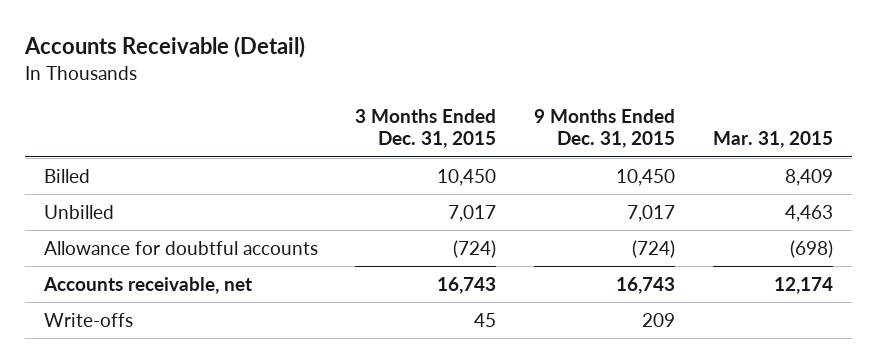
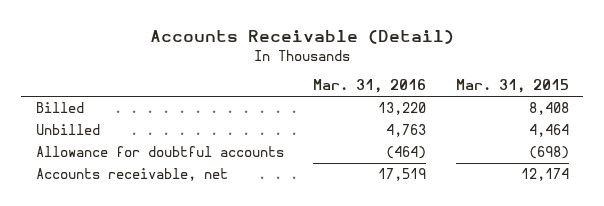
- | 3 Months Ended Dec. 31, 2015 | 9 Months Ended Dec. 31, 2015 | Mar. 31, 2015
+ | Mar. 31, 2016 | Mar. 31, 2015
- Billed | 10,450 | 10,450 | 8,409
- Unbilled | 7,017 | 7,017 | 4,463
+ Billed | 13,220 | 8,408
+ Unbilled | 4,763 | 4,464
- Write-offs | 45 | 209 |

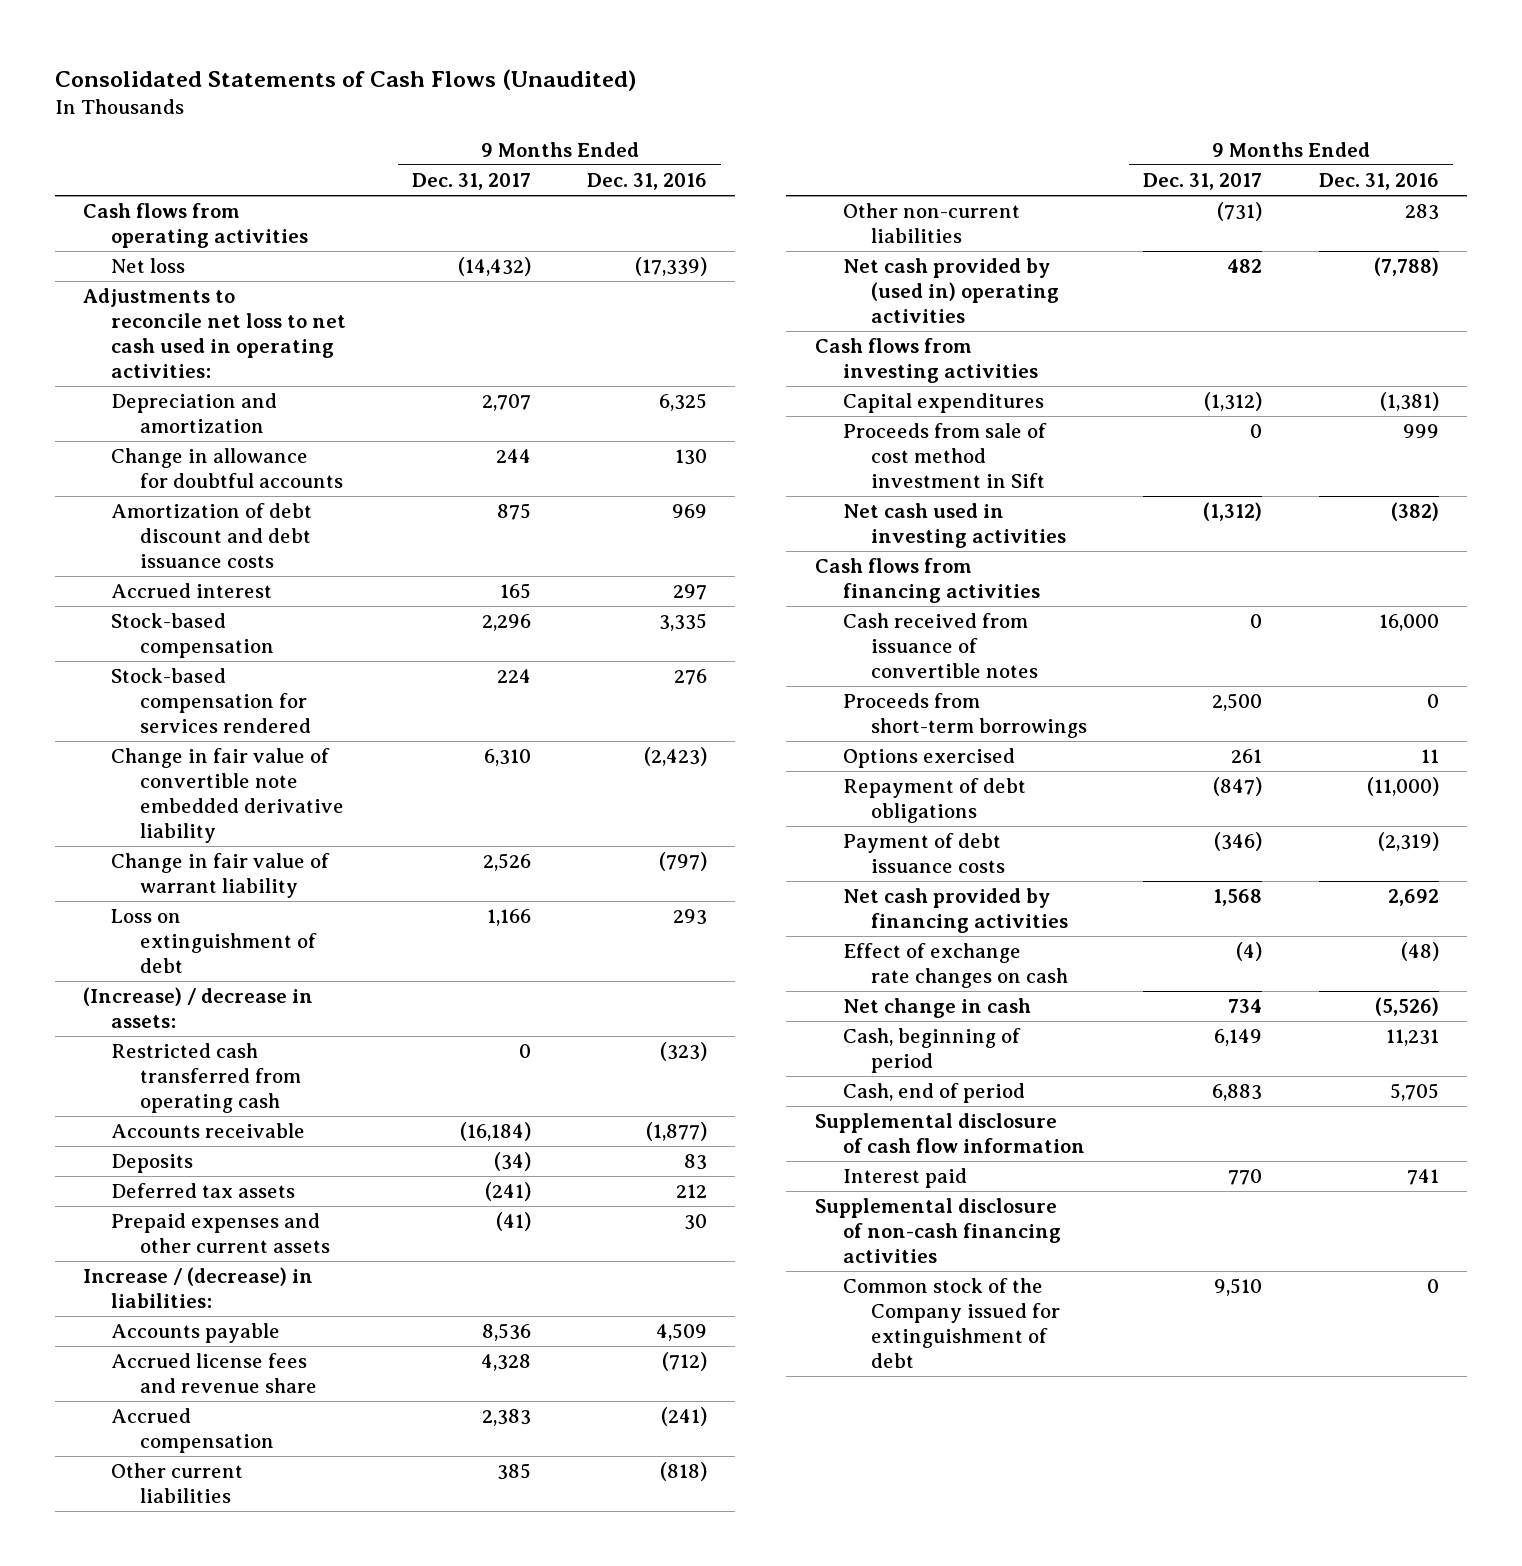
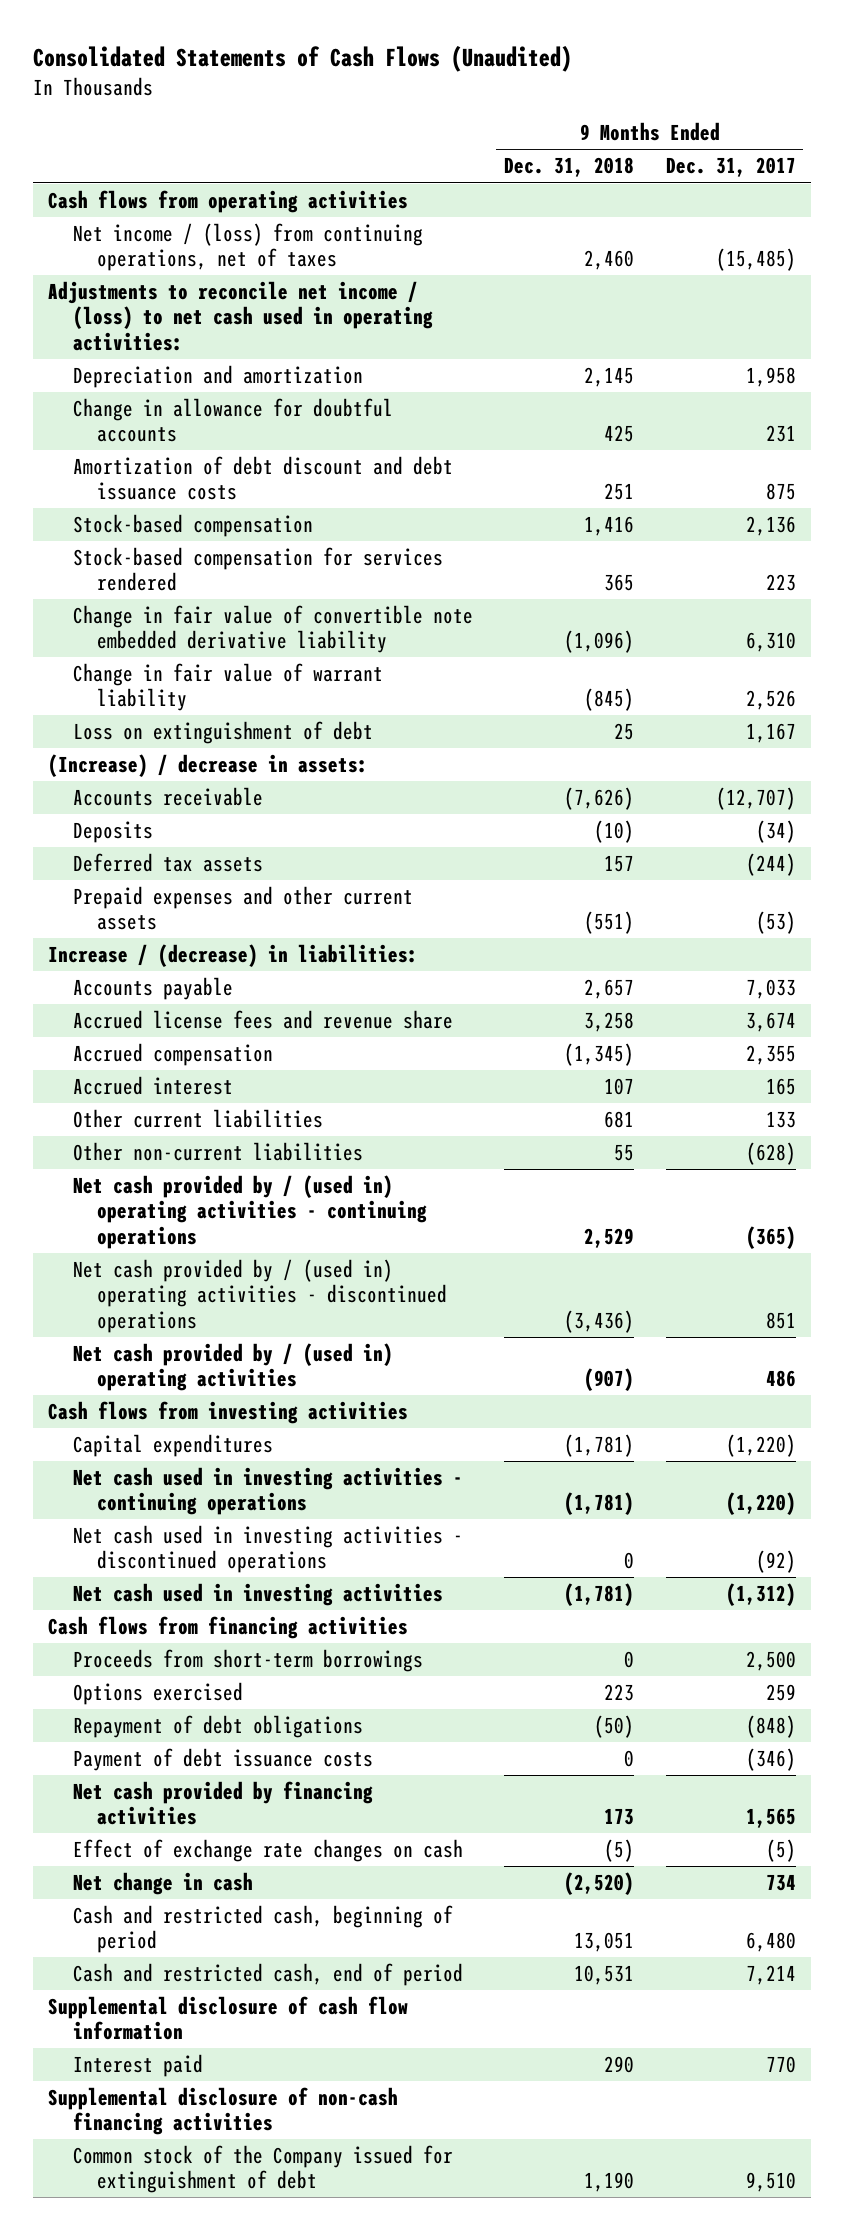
- | 9 Months Ended Dec. 31, 2017 | 9 Months Ended Dec. 31, 2016
+ | 9 Months Ended Dec. 31, 2018 | 9 Months Ended Dec. 31, 2017
- Net loss | (14,432) | (17,339)
- Adjustments to reconcile net loss to net cash used in operating activities:
- Depreciation and amortization | 2,707 | 6,325
- Change in allowance for doubtful accounts | 244 | 130
+ Net income / (loss) from continuing operations, net of taxes | 2,460 | (15,485)
+ Adjustments to reconcile net income / (loss) to net cash used in operating activities:
+ Depreciation and amortization | 2,145 | 1,958
+ Change in allowance for doubtful accounts | 425 | 231
- Stock-based compensation | 2,296 | 3,335
- Stock-based compensation for services rendered | 224 | 276
+ Stock-based compensation | 1,416 | 2,136
+ Stock-based compensation for services rendered | 365 | 223
- Loss on extinguishment of debt | 1,166 | 293
+ Loss on extinguishment of debt | 25 | 1,167
- Restricted cash transferred from operating cash | 0 | (323)
- Accounts receivable | (16,184) | (1,877)
+ Accounts receivable | (7,626) | (12,707)
- Deferred tax assets | (241) | 212
- Prepaid expenses and other current assets | (41) | 30
+ Deferred tax assets | 157 | (244)
+ Prepaid expenses and other current assets | (551) | (53)
- Accounts payable | 8,536 | 4,509
- Accrued license fees and revenue share | 4,328 | (712)
- Accrued compensation | 2,383 | (241)
- Other current liabilities | 385 | (818)
- Other non-current liabilities | (731) | 283
- Net cash provided by (used in) operating activities | 482 | (7,788)
+ Accounts payable | 2,657 | 7,033
+ Accrued license fees and revenue share | 3,258 | 3,674
+ Accrued compensation | (1,345) | 2,355
moved down: Accrued interest | 107 | 165
+ Other current liabilities | 681 | 133
+ Other non-current liabilities | 55 | (628)
+ Net cash provided by / (used in) operating activities - continuing operations | 2,529 | (365)
+ Net cash provided by / (used in) operating activities - discontinued operations | (3,436) | 851
+ Net cash provided by / (used in) operating activities | (907) | 486
- Capital expenditures | (1,312) | (1,381)
- Proceeds from sale of cost method investment in Sift | 0 | 999
+ Capital expenditures | (1,781) | (1,220)
+ Net cash used in investing activities - continuing operations | (1,781) | (1,220)
+ Net cash used in investing activities - discontinued operations | 0 | (92)
- Cash received from issuance of convertible notes | 0 | 16,000
- Options exercised | 261 | 11
- Repayment of debt obligations | (847) | (11,000)
+ Options exercised | 223 | 259
+ Repayment of debt obligations | (50) | (848)
- Net cash provided by financing activities | 1,568 | 2,692
- Effect of exchange rate changes on cash | (4) | (48)
+ Net cash provided by financing activities | 173 | 1,565
+ Effect of exchange rate changes on cash | (5) | (5)
- Cash, beginning of period | 6,149 | 11,231
- Cash, end of period | 6,883 | 5,705
+ Cash and restricted cash, beginning of period | 13,051 | 6,480
+ Cash and restricted cash, end of period | 10,531 | 7,214

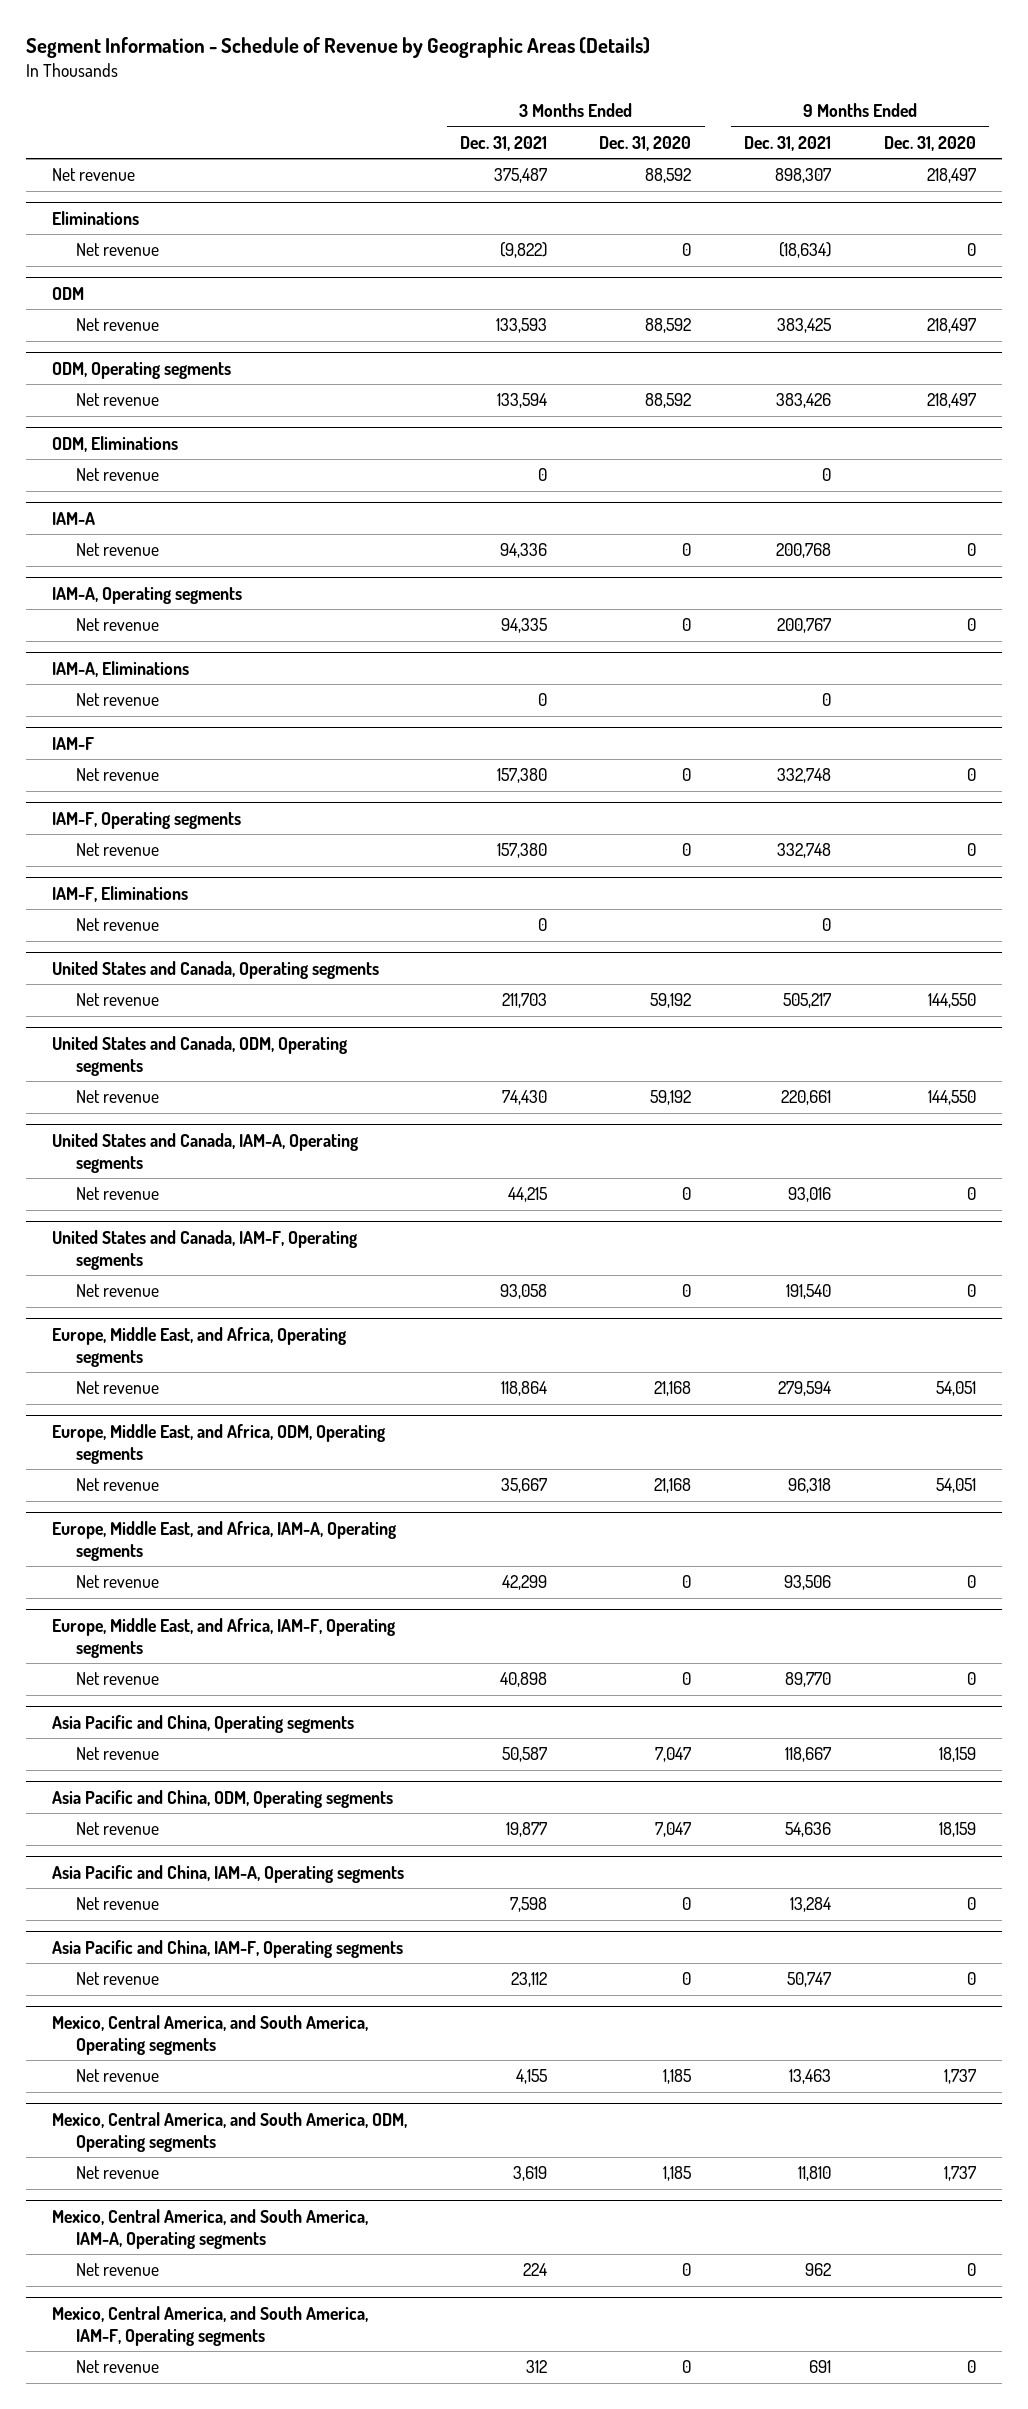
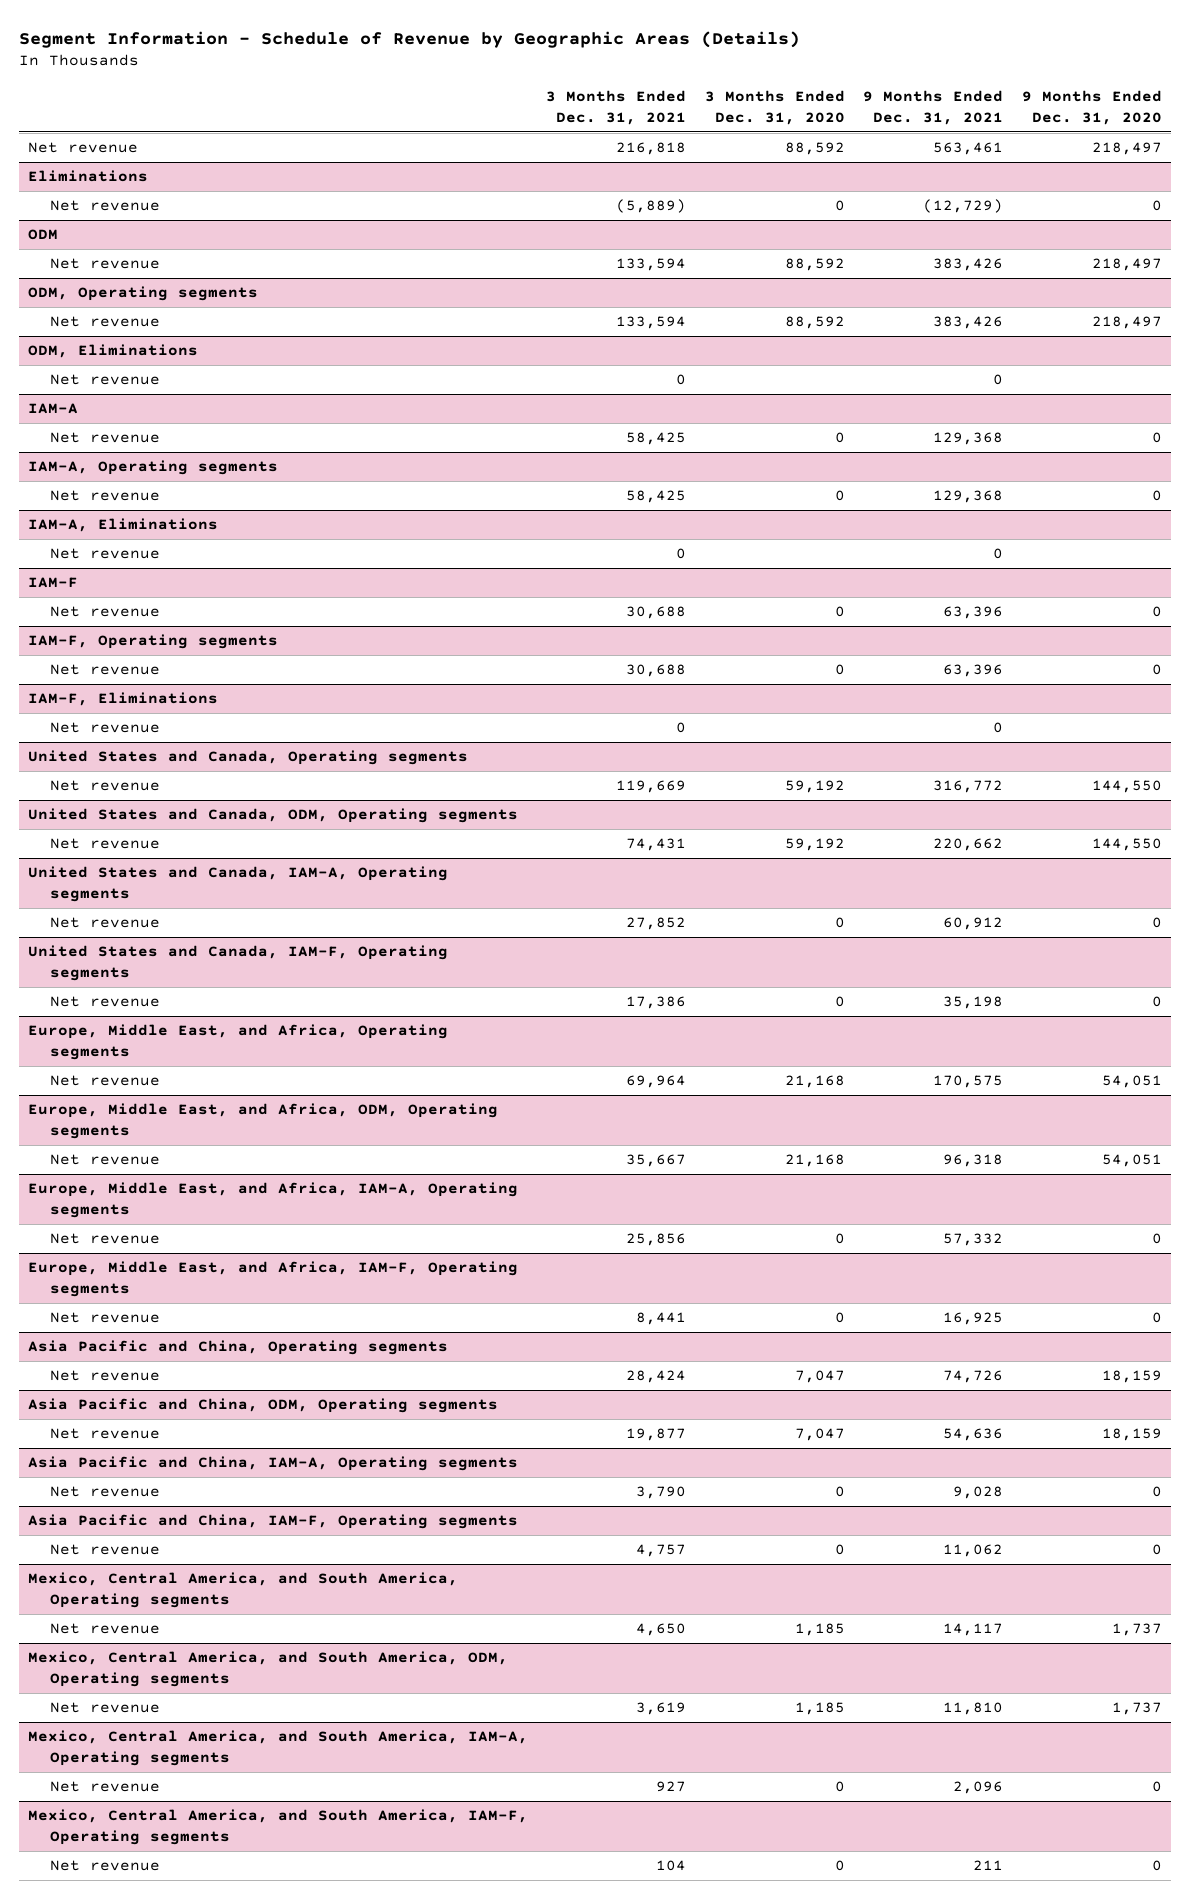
- Net revenue | 375,487 | 88,592 | 898,307 | 218,497
+ Net revenue | 216,818 | 88,592 | 563,461 | 218,497
@ Eliminations
- Net revenue | (9,822) | 0 | (18,634) | 0
+ Net revenue | (5,889) | 0 | (12,729) | 0
@ ODM
- Net revenue | 133,593 | 88,592 | 383,425 | 218,497
+ Net revenue | 133,594 | 88,592 | 383,426 | 218,497
@ IAM-A
- Net revenue | 94,336 | 0 | 200,768 | 0
+ Net revenue | 58,425 | 0 | 129,368 | 0
@ IAM-A, Operating segments
- Net revenue | 94,335 | 0 | 200,767 | 0
+ Net revenue | 58,425 | 0 | 129,368 | 0
@ IAM-F
- Net revenue | 157,380 | 0 | 332,748 | 0
+ Net revenue | 30,688 | 0 | 63,396 | 0
@ IAM-F, Operating segments
- Net revenue | 157,380 | 0 | 332,748 | 0
+ Net revenue | 30,688 | 0 | 63,396 | 0
@ United States and Canada, Operating segments
- Net revenue | 211,703 | 59,192 | 505,217 | 144,550
+ Net revenue | 119,669 | 59,192 | 316,772 | 144,550
@ United States and Canada, ODM, Operating segments
- Net revenue | 74,430 | 59,192 | 220,661 | 144,550
+ Net revenue | 74,431 | 59,192 | 220,662 | 144,550
@ United States and Canada, IAM-A, Operating segments
- Net revenue | 44,215 | 0 | 93,016 | 0
+ Net revenue | 27,852 | 0 | 60,912 | 0
@ United States and Canada, IAM-F, Operating segments
- Net revenue | 93,058 | 0 | 191,540 | 0
+ Net revenue | 17,386 | 0 | 35,198 | 0
@ Europe, Middle East, and Africa, Operating segments
- Net revenue | 118,864 | 21,168 | 279,594 | 54,051
+ Net revenue | 69,964 | 21,168 | 170,575 | 54,051
@ Europe, Middle East, and Africa, IAM-A, Operating segments
- Net revenue | 42,299 | 0 | 93,506 | 0
+ Net revenue | 25,856 | 0 | 57,332 | 0
@ Europe, Middle East, and Africa, IAM-F, Operating segments
- Net revenue | 40,898 | 0 | 89,770 | 0
+ Net revenue | 8,441 | 0 | 16,925 | 0
@ Asia Pacific and China, Operating segments
- Net revenue | 50,587 | 7,047 | 118,667 | 18,159
+ Net revenue | 28,424 | 7,047 | 74,726 | 18,159
@ Asia Pacific and China, IAM-A, Operating segments
- Net revenue | 7,598 | 0 | 13,284 | 0
+ Net revenue | 3,790 | 0 | 9,028 | 0
@ Asia Pacific and China, IAM-F, Operating segments
- Net revenue | 23,112 | 0 | 50,747 | 0
+ Net revenue | 4,757 | 0 | 11,062 | 0
@ Mexico, Central America, and South America, Operating segments
- Net revenue | 4,155 | 1,185 | 13,463 | 1,737
+ Net revenue | 4,650 | 1,185 | 14,117 | 1,737
@ Mexico, Central America, and South America, IAM-A, Operating segments
- Net revenue | 224 | 0 | 962 | 0
+ Net revenue | 927 | 0 | 2,096 | 0
@ Mexico, Central America, and South America, IAM-F, Operating segments
- Net revenue | 312 | 0 | 691 | 0
+ Net revenue | 104 | 0 | 211 | 0

